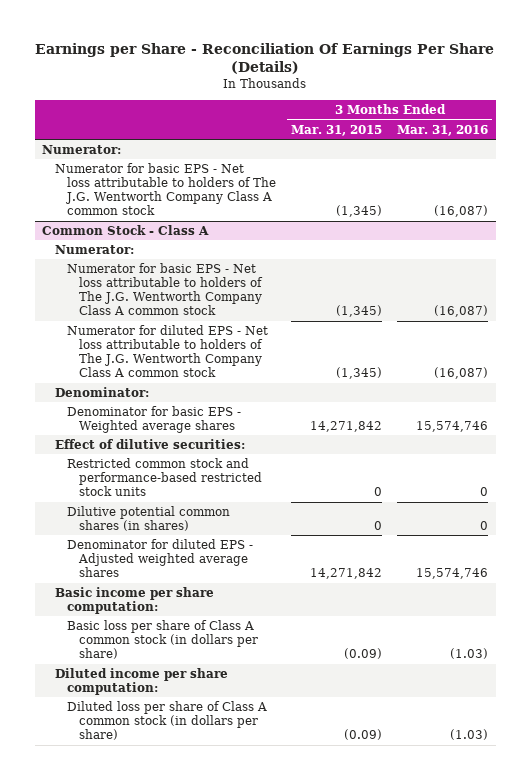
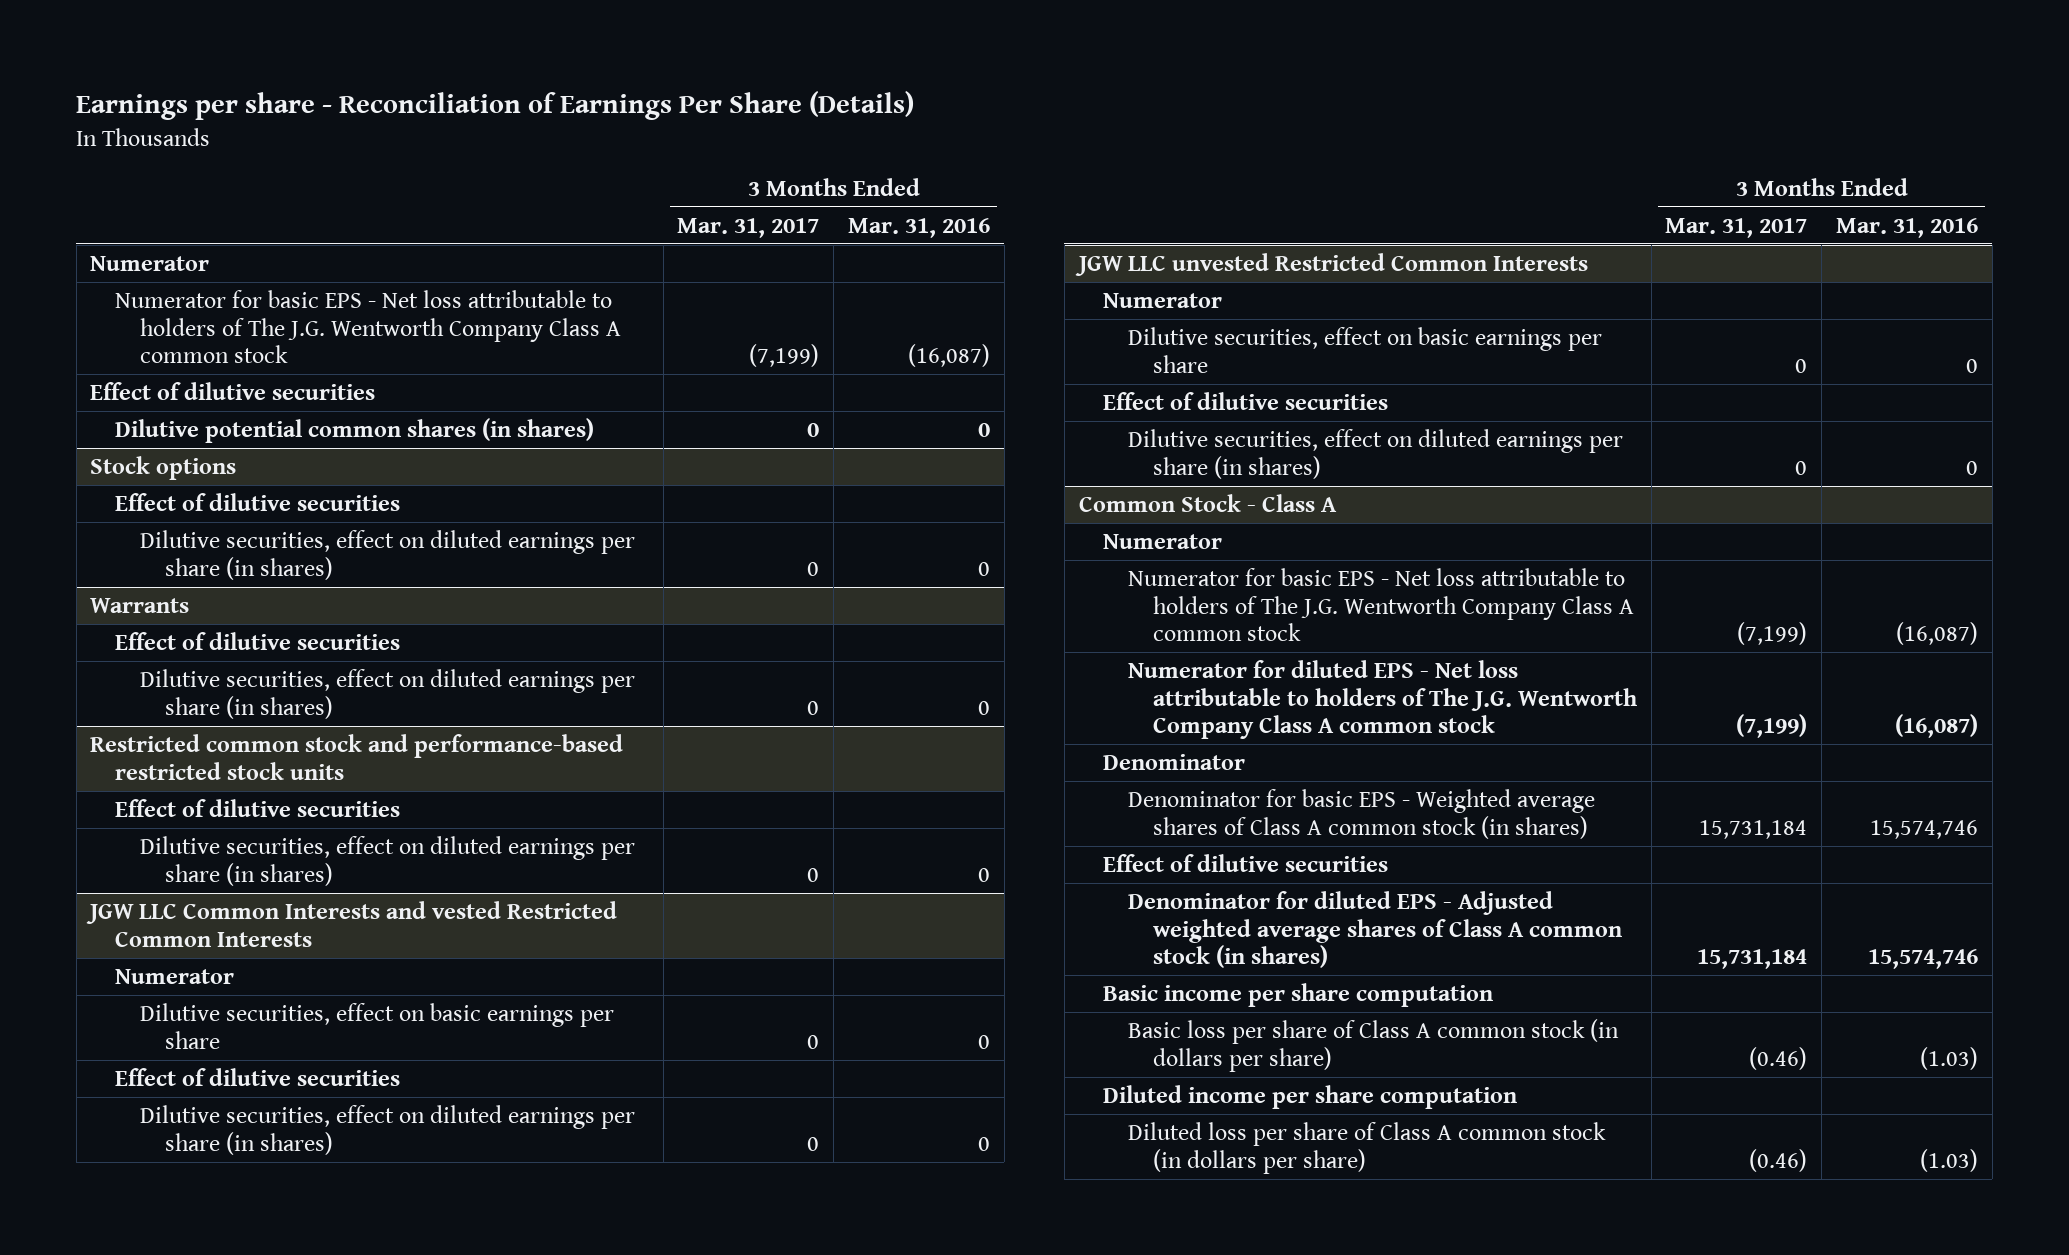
- Earnings per Share - Reconciliation Of Earnings Per Share (Details)
+ Earnings per share - Reconciliation of Earnings Per Share (Details)
- | 3 Months Ended Mar. 31, 2015 | 3 Months Ended Mar. 31, 2016
+ | 3 Months Ended Mar. 31, 2017 | 3 Months Ended Mar. 31, 2016
- Numerator:
+ Numerator
+ Effect of dilutive securities
+ Dilutive potential common shares (in shares) | 0 | 0
+ Stock options
+ Effect of dilutive securities
+ Dilutive securities, effect on diluted earnings per share (in shares) | 0 | 0
+ Warrants
+ Effect of dilutive securities
+ Dilutive securities, effect on diluted earnings per share (in shares) | 0 | 0
+ Restricted common stock and performance-based restricted stock units
+ Effect of dilutive securities
+ Dilutive securities, effect on diluted earnings per share (in shares) | 0 | 0
+ JGW LLC Common Interests and vested Restricted Common Interests
+ Numerator
+ Dilutive securities, effect on basic earnings per share | 0 | 0
+ Effect of dilutive securities
+ Dilutive securities, effect on diluted earnings per share (in shares) | 0 | 0
+ JGW LLC unvested Restricted Common Interests
+ Numerator
+ Dilutive securities, effect on basic earnings per share | 0 | 0
+ Effect of dilutive securities
+ Dilutive securities, effect on diluted earnings per share (in shares) | 0 | 0
@ Common Stock - Class A
- Numerator:
+ Numerator
- Denominator:
- Denominator for basic EPS - Weighted average shares | 14,271,842 | 15,574,746
- Effect of dilutive securities:
- Restricted common stock and performance-based restricted stock units | 0 | 0
- Dilutive potential common shares (in shares) | 0 | 0
- Denominator for diluted EPS - Adjusted weighted average shares | 14,271,842 | 15,574,746
- Basic income per share computation:
+ Denominator
+ Denominator for basic EPS - Weighted average shares of Class A common stock (in shares) | 15,731,184 | 15,574,746
+ Effect of dilutive securities
+ Denominator for diluted EPS - Adjusted weighted average shares of Class A common stock (in shares) | 15,731,184 | 15,574,746
+ Basic income per share computation
- Diluted income per share computation:
+ Diluted income per share computation

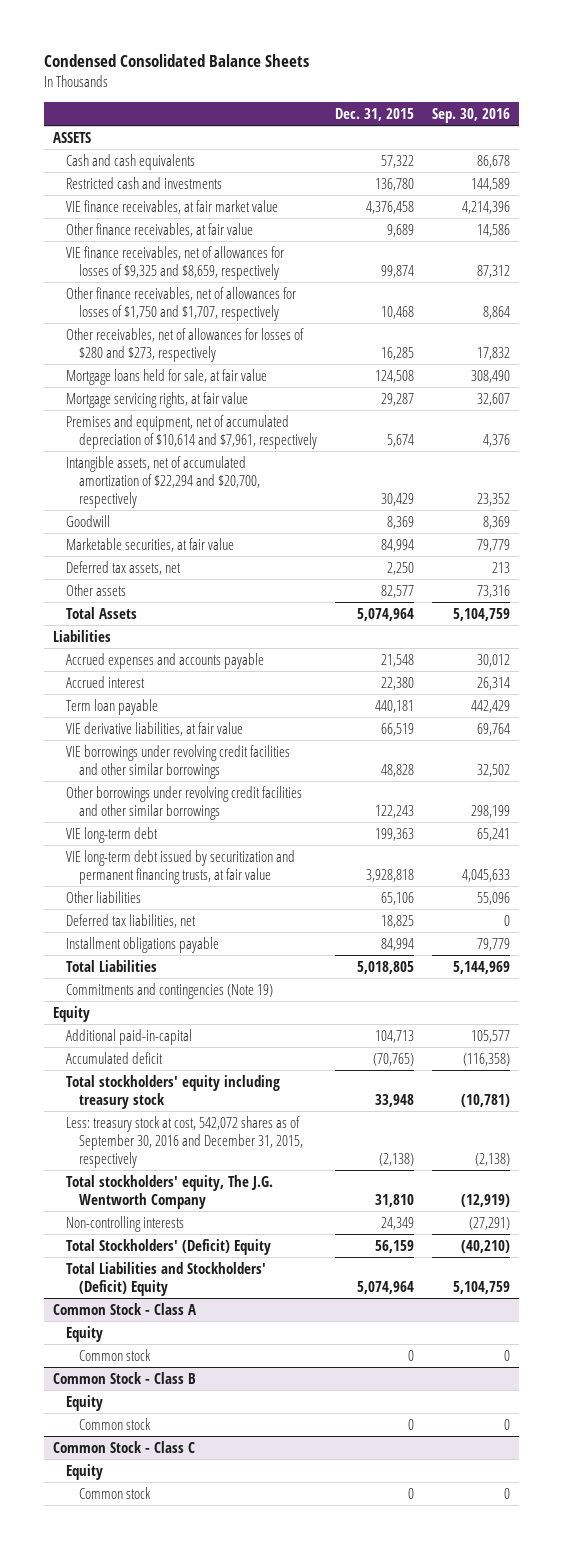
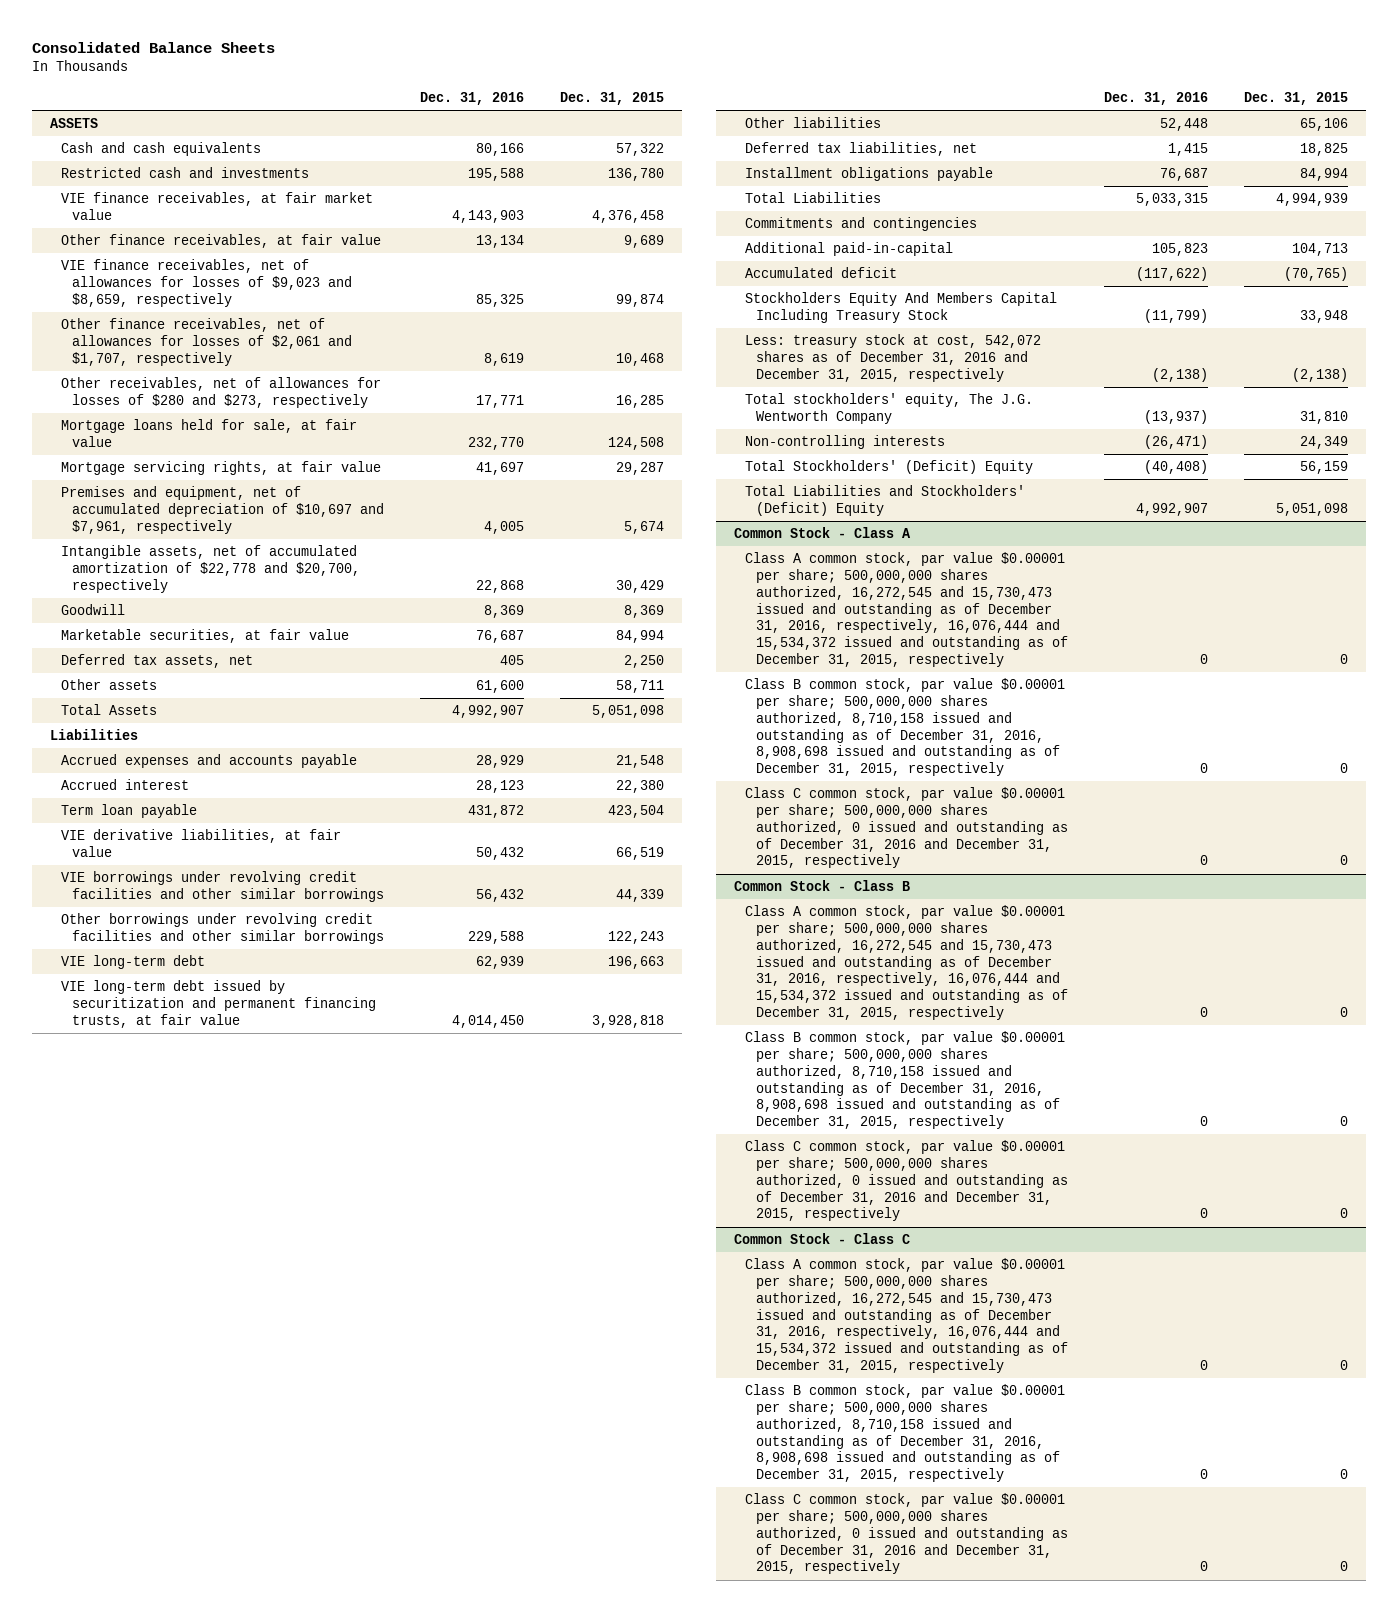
- Condensed Consolidated Balance Sheets
+ Consolidated Balance Sheets
- | Dec. 31, 2015 | Sep. 30, 2016
+ | Dec. 31, 2016 | Dec. 31, 2015
- VIE finance receivables, net of allowances for losses of $9,325 and $8,659, respectively | 99,874 | 87,312
- Other finance receivables, net of allowances for losses of $1,750 and $1,707, respectively | 10,468 | 8,864
+ VIE finance receivables, net of allowances for losses of $9,023 and $8,659, respectively | 85,325 | 99,874
+ Other finance receivables, net of allowances for losses of $2,061 and $1,707, respectively | 8,619 | 10,468
- Premises and equipment, net of accumulated depreciation of $10,614 and $7,961, respectively | 5,674 | 4,376
- Intangible assets, net of accumulated amortization of $22,294 and $20,700, respectively | 30,429 | 23,352
+ Premises and equipment, net of accumulated depreciation of $10,697 and $7,961, respectively | 4,005 | 5,674
+ Intangible assets, net of accumulated amortization of $22,778 and $20,700, respectively | 22,868 | 30,429
- Other assets | 82,577 | 73,316
- Total Assets | 5,074,964 | 5,104,759
+ Other assets | 61,600 | 58,711
+ Total Assets | 4,992,907 | 5,051,098
- Term loan payable | 440,181 | 442,429
+ Term loan payable | 431,872 | 423,504
- VIE borrowings under revolving credit facilities and other similar borrowings | 48,828 | 32,502
+ VIE borrowings under revolving credit facilities and other similar borrowings | 56,432 | 44,339
- VIE long-term debt | 199,363 | 65,241
+ VIE long-term debt | 62,939 | 196,663
- Total Liabilities | 5,018,805 | 5,144,969
- Commitments and contingencies (Note 19)
- Equity
+ Total Liabilities | 5,033,315 | 4,994,939
+ Commitments and contingencies
- Total stockholders' equity including treasury stock | 33,948 | (10,781)
- Less: treasury stock at cost, 542,072 shares as of September 30, 2016 and December 31, 2015, respectively | (2,138) | (2,138)
+ Stockholders Equity And Members Capital Including Treasury Stock | (11,799) | 33,948
+ Less: treasury stock at cost, 542,072 shares as of December 31, 2016 and December 31, 2015, respectively | (2,138) | (2,138)
- Total Liabilities and Stockholders' (Deficit) Equity | 5,074,964 | 5,104,759
+ Total Liabilities and Stockholders' (Deficit) Equity | 4,992,907 | 5,051,098
@ Common Stock - Class A
- Equity
- Common stock | 0 | 0
+ Class A common stock, par value $0.00001 per share; 500,000,000 shares authorized, 16,272,545 and 15,730,473 issued and outstanding as of December 31, 2016, respectively, 16,076,444 and 15,534,372 issued and outstanding as of December 31, 2015, respectively | 0 | 0
+ Class B common stock, par value $0.00001 per share; 500,000,000 shares authorized, 8,710,158 issued and outstanding as of December 31, 2016, 8,908,698 issued and outstanding as of December 31, 2015, respectively | 0 | 0
+ Class C common stock, par value $0.00001 per share; 500,000,000 shares authorized, 0 issued and outstanding as of December 31, 2016 and December 31, 2015, respectively | 0 | 0
@ Common Stock - Class B
- Equity
- Common stock | 0 | 0
+ Class A common stock, par value $0.00001 per share; 500,000,000 shares authorized, 16,272,545 and 15,730,473 issued and outstanding as of December 31, 2016, respectively, 16,076,444 and 15,534,372 issued and outstanding as of December 31, 2015, respectively | 0 | 0
+ Class B common stock, par value $0.00001 per share; 500,000,000 shares authorized, 8,710,158 issued and outstanding as of December 31, 2016, 8,908,698 issued and outstanding as of December 31, 2015, respectively | 0 | 0
+ Class C common stock, par value $0.00001 per share; 500,000,000 shares authorized, 0 issued and outstanding as of December 31, 2016 and December 31, 2015, respectively | 0 | 0
@ Common Stock - Class C
- Equity
- Common stock | 0 | 0
+ Class A common stock, par value $0.00001 per share; 500,000,000 shares authorized, 16,272,545 and 15,730,473 issued and outstanding as of December 31, 2016, respectively, 16,076,444 and 15,534,372 issued and outstanding as of December 31, 2015, respectively | 0 | 0
+ Class B common stock, par value $0.00001 per share; 500,000,000 shares authorized, 8,710,158 issued and outstanding as of December 31, 2016, 8,908,698 issued and outstanding as of December 31, 2015, respectively | 0 | 0
+ Class C common stock, par value $0.00001 per share; 500,000,000 shares authorized, 0 issued and outstanding as of December 31, 2016 and December 31, 2015, respectively | 0 | 0

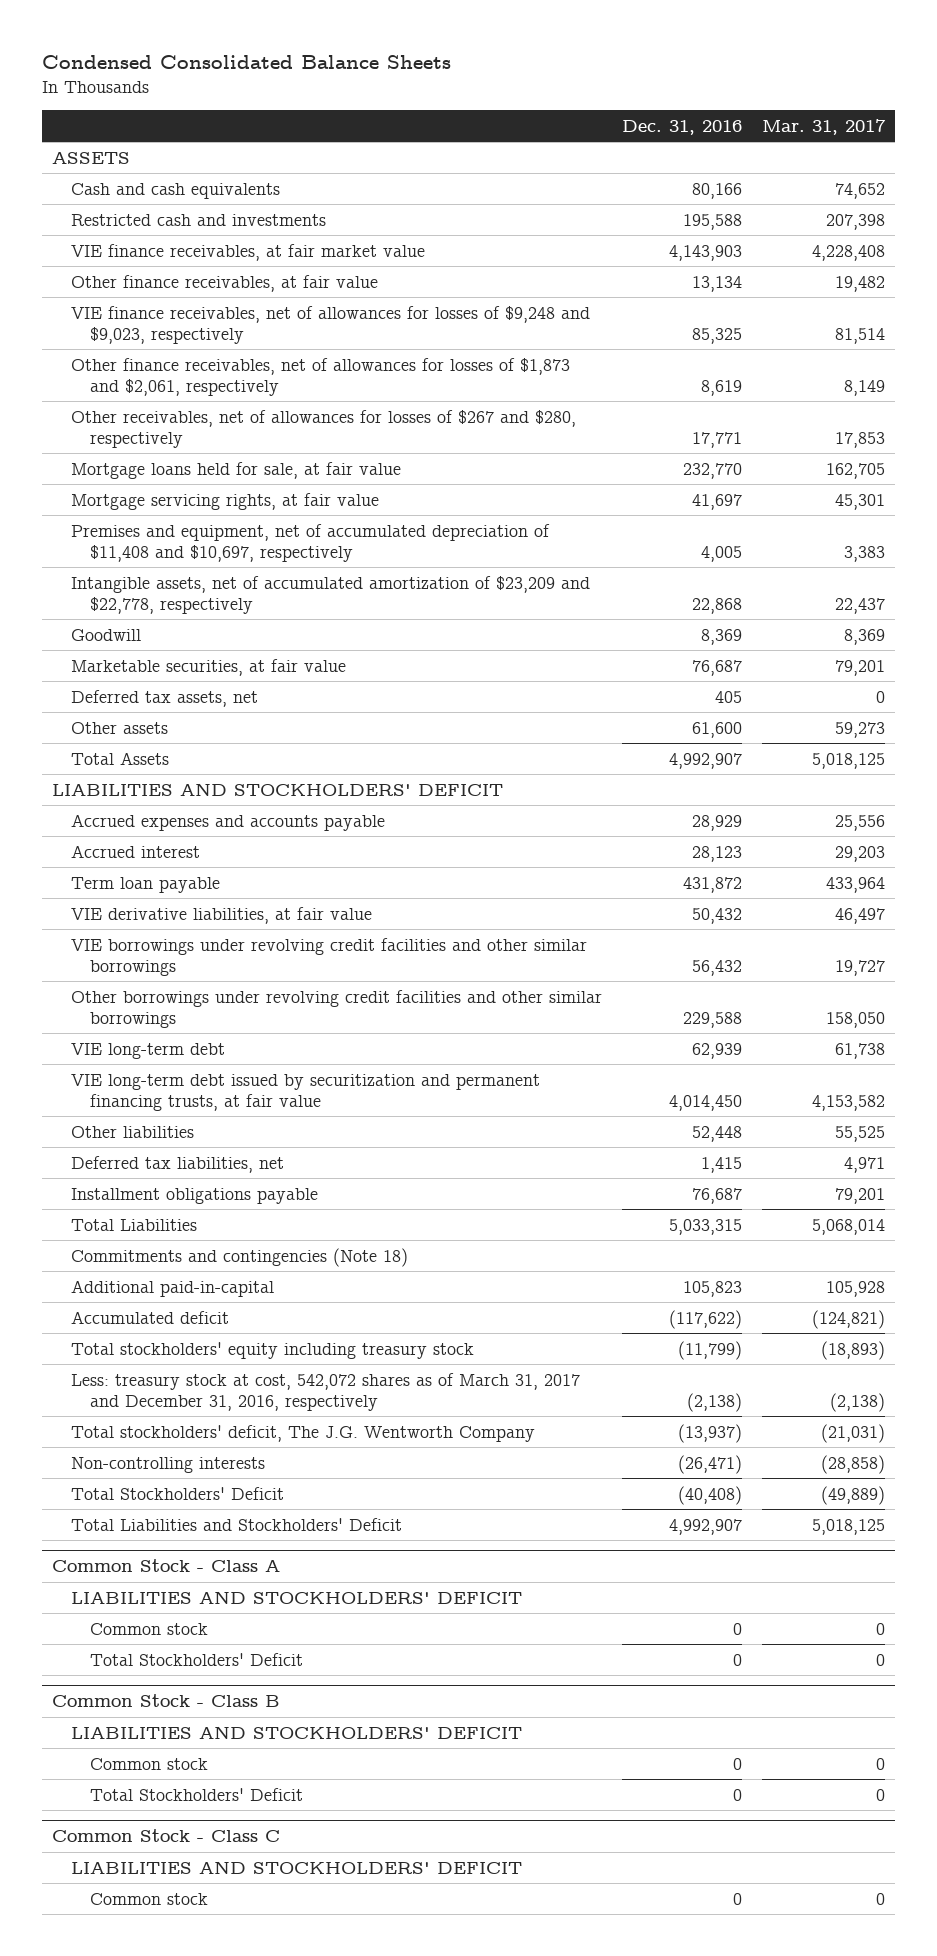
- Consolidated Balance Sheets
+ Condensed Consolidated Balance Sheets
- | Dec. 31, 2016 | Dec. 31, 2015
+ | Dec. 31, 2016 | Mar. 31, 2017
- VIE finance receivables, net of allowances for losses of $9,023 and $8,659, respectively | 85,325 | 99,874
- Other finance receivables, net of allowances for losses of $2,061 and $1,707, respectively | 8,619 | 10,468
- Other receivables, net of allowances for losses of $280 and $273, respectively | 17,771 | 16,285
+ VIE finance receivables, net of allowances for losses of $9,248 and $9,023, respectively | 85,325 | 81,514
+ Other finance receivables, net of allowances for losses of $1,873 and $2,061, respectively | 8,619 | 8,149
+ Other receivables, net of allowances for losses of $267 and $280, respectively | 17,771 | 17,853
- Premises and equipment, net of accumulated depreciation of $10,697 and $7,961, respectively | 4,005 | 5,674
- Intangible assets, net of accumulated amortization of $22,778 and $20,700, respectively | 22,868 | 30,429
+ Premises and equipment, net of accumulated depreciation of $11,408 and $10,697, respectively | 4,005 | 3,383
+ Intangible assets, net of accumulated amortization of $23,209 and $22,778, respectively | 22,868 | 22,437
- Liabilities
+ LIABILITIES AND STOCKHOLDERS' DEFICIT
- Commitments and contingencies
+ Commitments and contingencies (Note 18)
- Stockholders Equity And Members Capital Including Treasury Stock | (11,799) | 33,948
- Less: treasury stock at cost, 542,072 shares as of December 31, 2016 and December 31, 2015, respectively | (2,138) | (2,138)
- Total stockholders' equity, The J.G. Wentworth Company | (13,937) | 31,810
+ Total stockholders' equity including treasury stock | (11,799) | (18,893)
+ Less: treasury stock at cost, 542,072 shares as of March 31, 2017 and December 31, 2016, respectively | (2,138) | (2,138)
+ Total stockholders' deficit, The J.G. Wentworth Company | (13,937) | (21,031)
- Total Stockholders' (Deficit) Equity | (40,408) | 56,159
- Total Liabilities and Stockholders' (Deficit) Equity | 4,992,907 | 5,051,098
+ Total Stockholders' Deficit | (40,408) | (49,889)
+ Total Liabilities and Stockholders' Deficit | 4,992,907 | 5,018,125
@ Common Stock - Class A
- Class A common stock, par value $0.00001 per share; 500,000,000 shares authorized, 16,272,545 and 15,730,473 issued and outstanding as of December 31, 2016, respectively, 16,076,444 and 15,534,372 issued and outstanding as of December 31, 2015, respectively | 0 | 0
- Class B common stock, par value $0.00001 per share; 500,000,000 shares authorized, 8,710,158 issued and outstanding as of December 31, 2016, 8,908,698 issued and outstanding as of December 31, 2015, respectively | 0 | 0
- Class C common stock, par value $0.00001 per share; 500,000,000 shares authorized, 0 issued and outstanding as of December 31, 2016 and December 31, 2015, respectively | 0 | 0
+ LIABILITIES AND STOCKHOLDERS' DEFICIT
+ Common stock | 0 | 0
+ Total Stockholders' Deficit | 0 | 0
@ Common Stock - Class B
- Class A common stock, par value $0.00001 per share; 500,000,000 shares authorized, 16,272,545 and 15,730,473 issued and outstanding as of December 31, 2016, respectively, 16,076,444 and 15,534,372 issued and outstanding as of December 31, 2015, respectively | 0 | 0
- Class B common stock, par value $0.00001 per share; 500,000,000 shares authorized, 8,710,158 issued and outstanding as of December 31, 2016, 8,908,698 issued and outstanding as of December 31, 2015, respectively | 0 | 0
- Class C common stock, par value $0.00001 per share; 500,000,000 shares authorized, 0 issued and outstanding as of December 31, 2016 and December 31, 2015, respectively | 0 | 0
+ LIABILITIES AND STOCKHOLDERS' DEFICIT
+ Common stock | 0 | 0
+ Total Stockholders' Deficit | 0 | 0
@ Common Stock - Class C
- Class A common stock, par value $0.00001 per share; 500,000,000 shares authorized, 16,272,545 and 15,730,473 issued and outstanding as of December 31, 2016, respectively, 16,076,444 and 15,534,372 issued and outstanding as of December 31, 2015, respectively | 0 | 0
- Class B common stock, par value $0.00001 per share; 500,000,000 shares authorized, 8,710,158 issued and outstanding as of December 31, 2016, 8,908,698 issued and outstanding as of December 31, 2015, respectively | 0 | 0
- Class C common stock, par value $0.00001 per share; 500,000,000 shares authorized, 0 issued and outstanding as of December 31, 2016 and December 31, 2015, respectively | 0 | 0
+ LIABILITIES AND STOCKHOLDERS' DEFICIT
+ Common stock | 0 | 0

